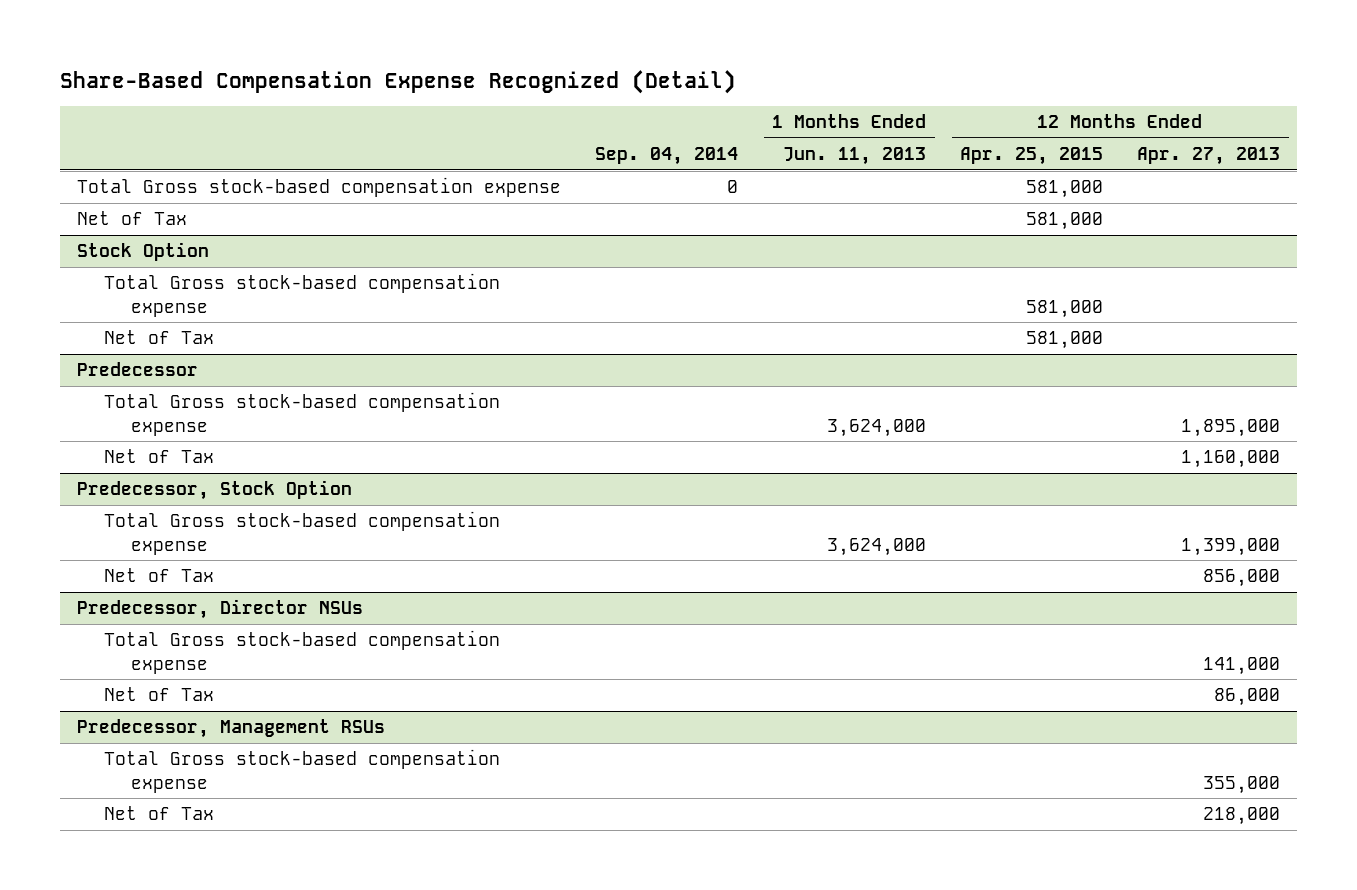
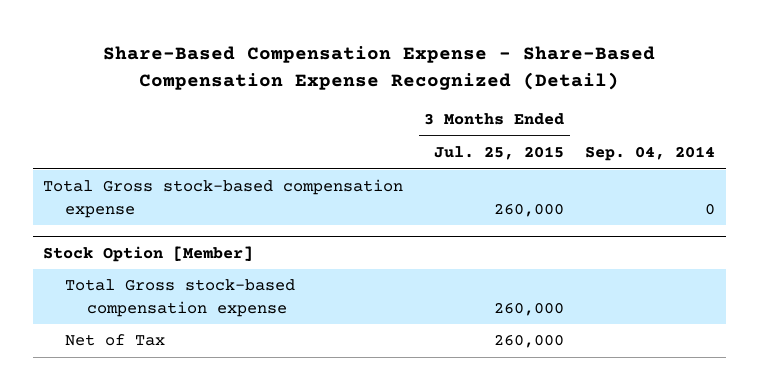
- Share-Based Compensation Expense Recognized (Detail)
+ Share-Based Compensation Expense - Share-Based Compensation Expense Recognized (Detail)
- | Sep. 04, 2014 | 1 Months Ended Jun. 11, 2013 | 12 Months Ended Apr. 25, 2015 | 12 Months Ended Apr. 27, 2013
+ | 3 Months Ended Jul. 25, 2015 | Sep. 04, 2014
- Net of Tax | | | 581,000 |
- Stock Option
+ Stock Option [Member]
- Predecessor
- Total Gross stock-based compensation expense | | 3,624,000 | | 1,895,000
- Net of Tax | | | | 1,160,000
- Predecessor, Stock Option
- Total Gross stock-based compensation expense | | 3,624,000 | | 1,399,000
- Net of Tax | | | | 856,000
- Predecessor, Director NSUs
- Total Gross stock-based compensation expense | | | | 141,000
- Net of Tax | | | | 86,000
- Predecessor, Management RSUs
- Total Gross stock-based compensation expense | | | | 355,000
- Net of Tax | | | | 218,000

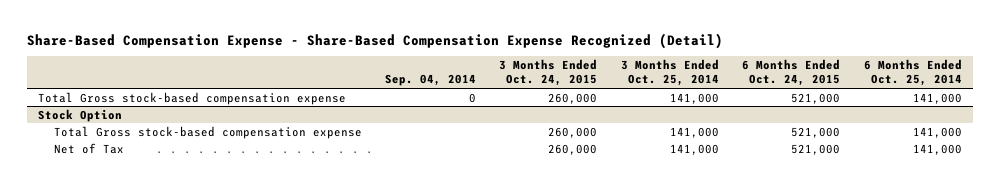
- | 3 Months Ended Jul. 25, 2015 | Sep. 04, 2014
+ | Sep. 04, 2014 | 3 Months Ended Oct. 24, 2015 | 3 Months Ended Oct. 25, 2014 | 6 Months Ended Oct. 24, 2015 | 6 Months Ended Oct. 25, 2014
- Stock Option [Member]
+ Stock Option

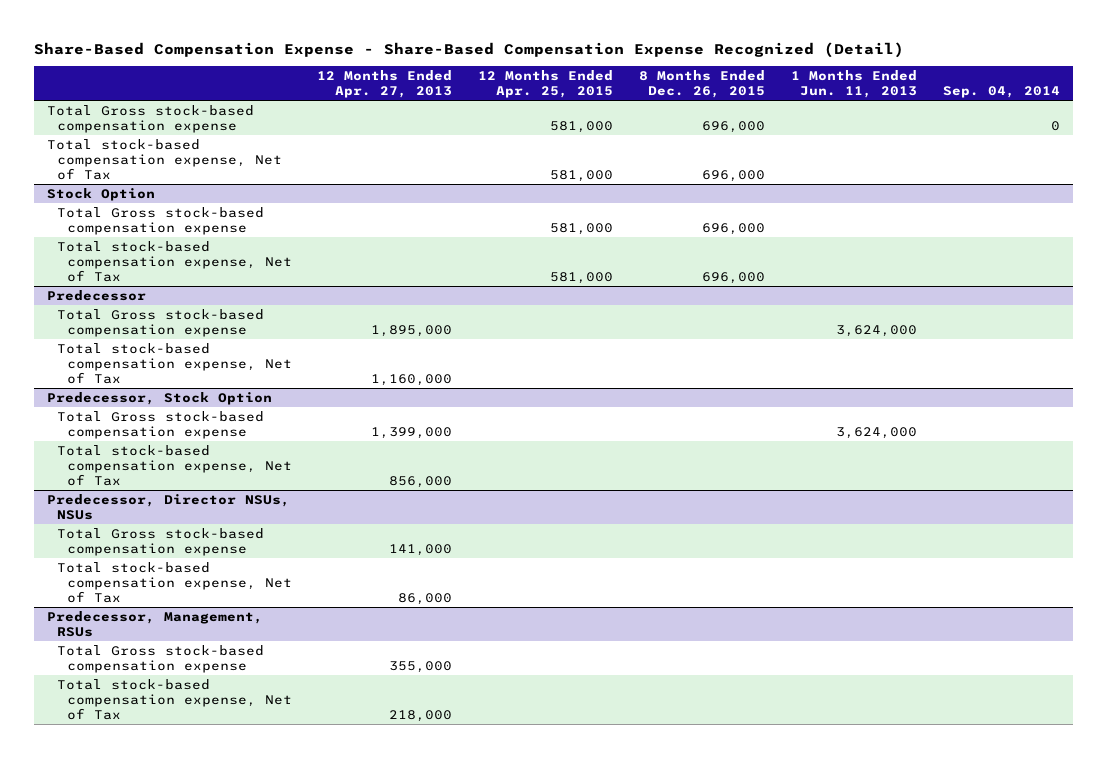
- | Sep. 04, 2014 | 3 Months Ended Oct. 24, 2015 | 3 Months Ended Oct. 25, 2014 | 6 Months Ended Oct. 24, 2015 | 6 Months Ended Oct. 25, 2014
+ | 12 Months Ended Apr. 27, 2013 | 12 Months Ended Apr. 25, 2015 | 8 Months Ended Dec. 26, 2015 | 1 Months Ended Jun. 11, 2013 | Sep. 04, 2014
+ Total stock-based compensation expense, Net of Tax | | 581,000 | 696,000 | |
@ Stock Option
- Net of Tax | | 260,000 | 141,000 | 521,000 | 141,000
+ Total stock-based compensation expense, Net of Tax | | 581,000 | 696,000 | |
+ Predecessor
+ Total Gross stock-based compensation expense | 1,895,000 | | | 3,624,000 |
+ Total stock-based compensation expense, Net of Tax | 1,160,000 | | | |
+ Predecessor, Stock Option
+ Total Gross stock-based compensation expense | 1,399,000 | | | 3,624,000 |
+ Total stock-based compensation expense, Net of Tax | 856,000 | | | |
+ Predecessor, Director NSUs, NSUs
+ Total Gross stock-based compensation expense | 141,000 | | | |
+ Total stock-based compensation expense, Net of Tax | 86,000 | | | |
+ Predecessor, Management, RSUs
+ Total Gross stock-based compensation expense | 355,000 | | | |
+ Total stock-based compensation expense, Net of Tax | 218,000 | | | |

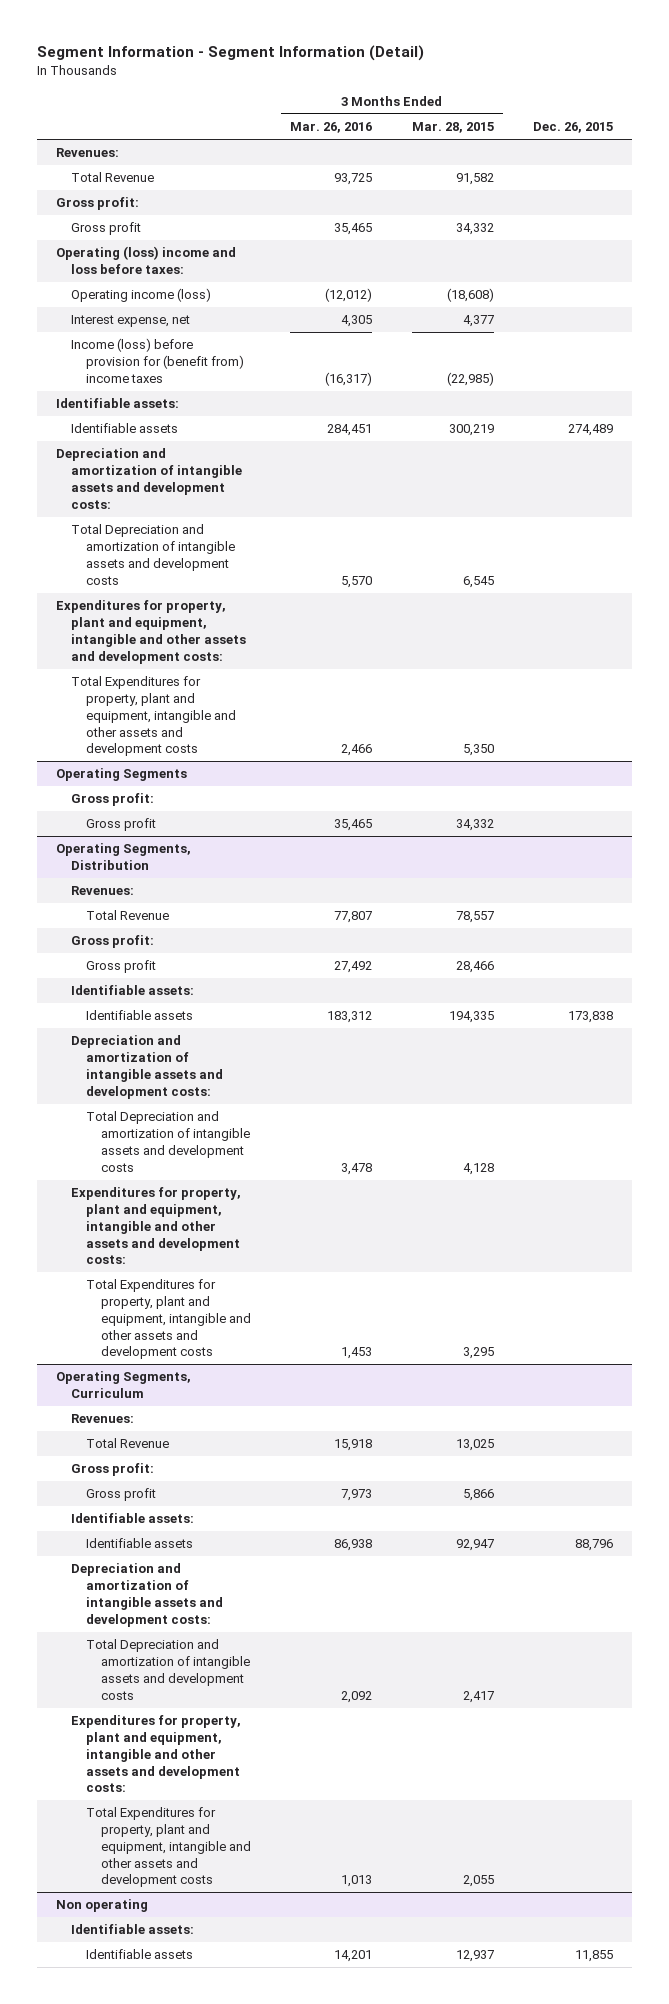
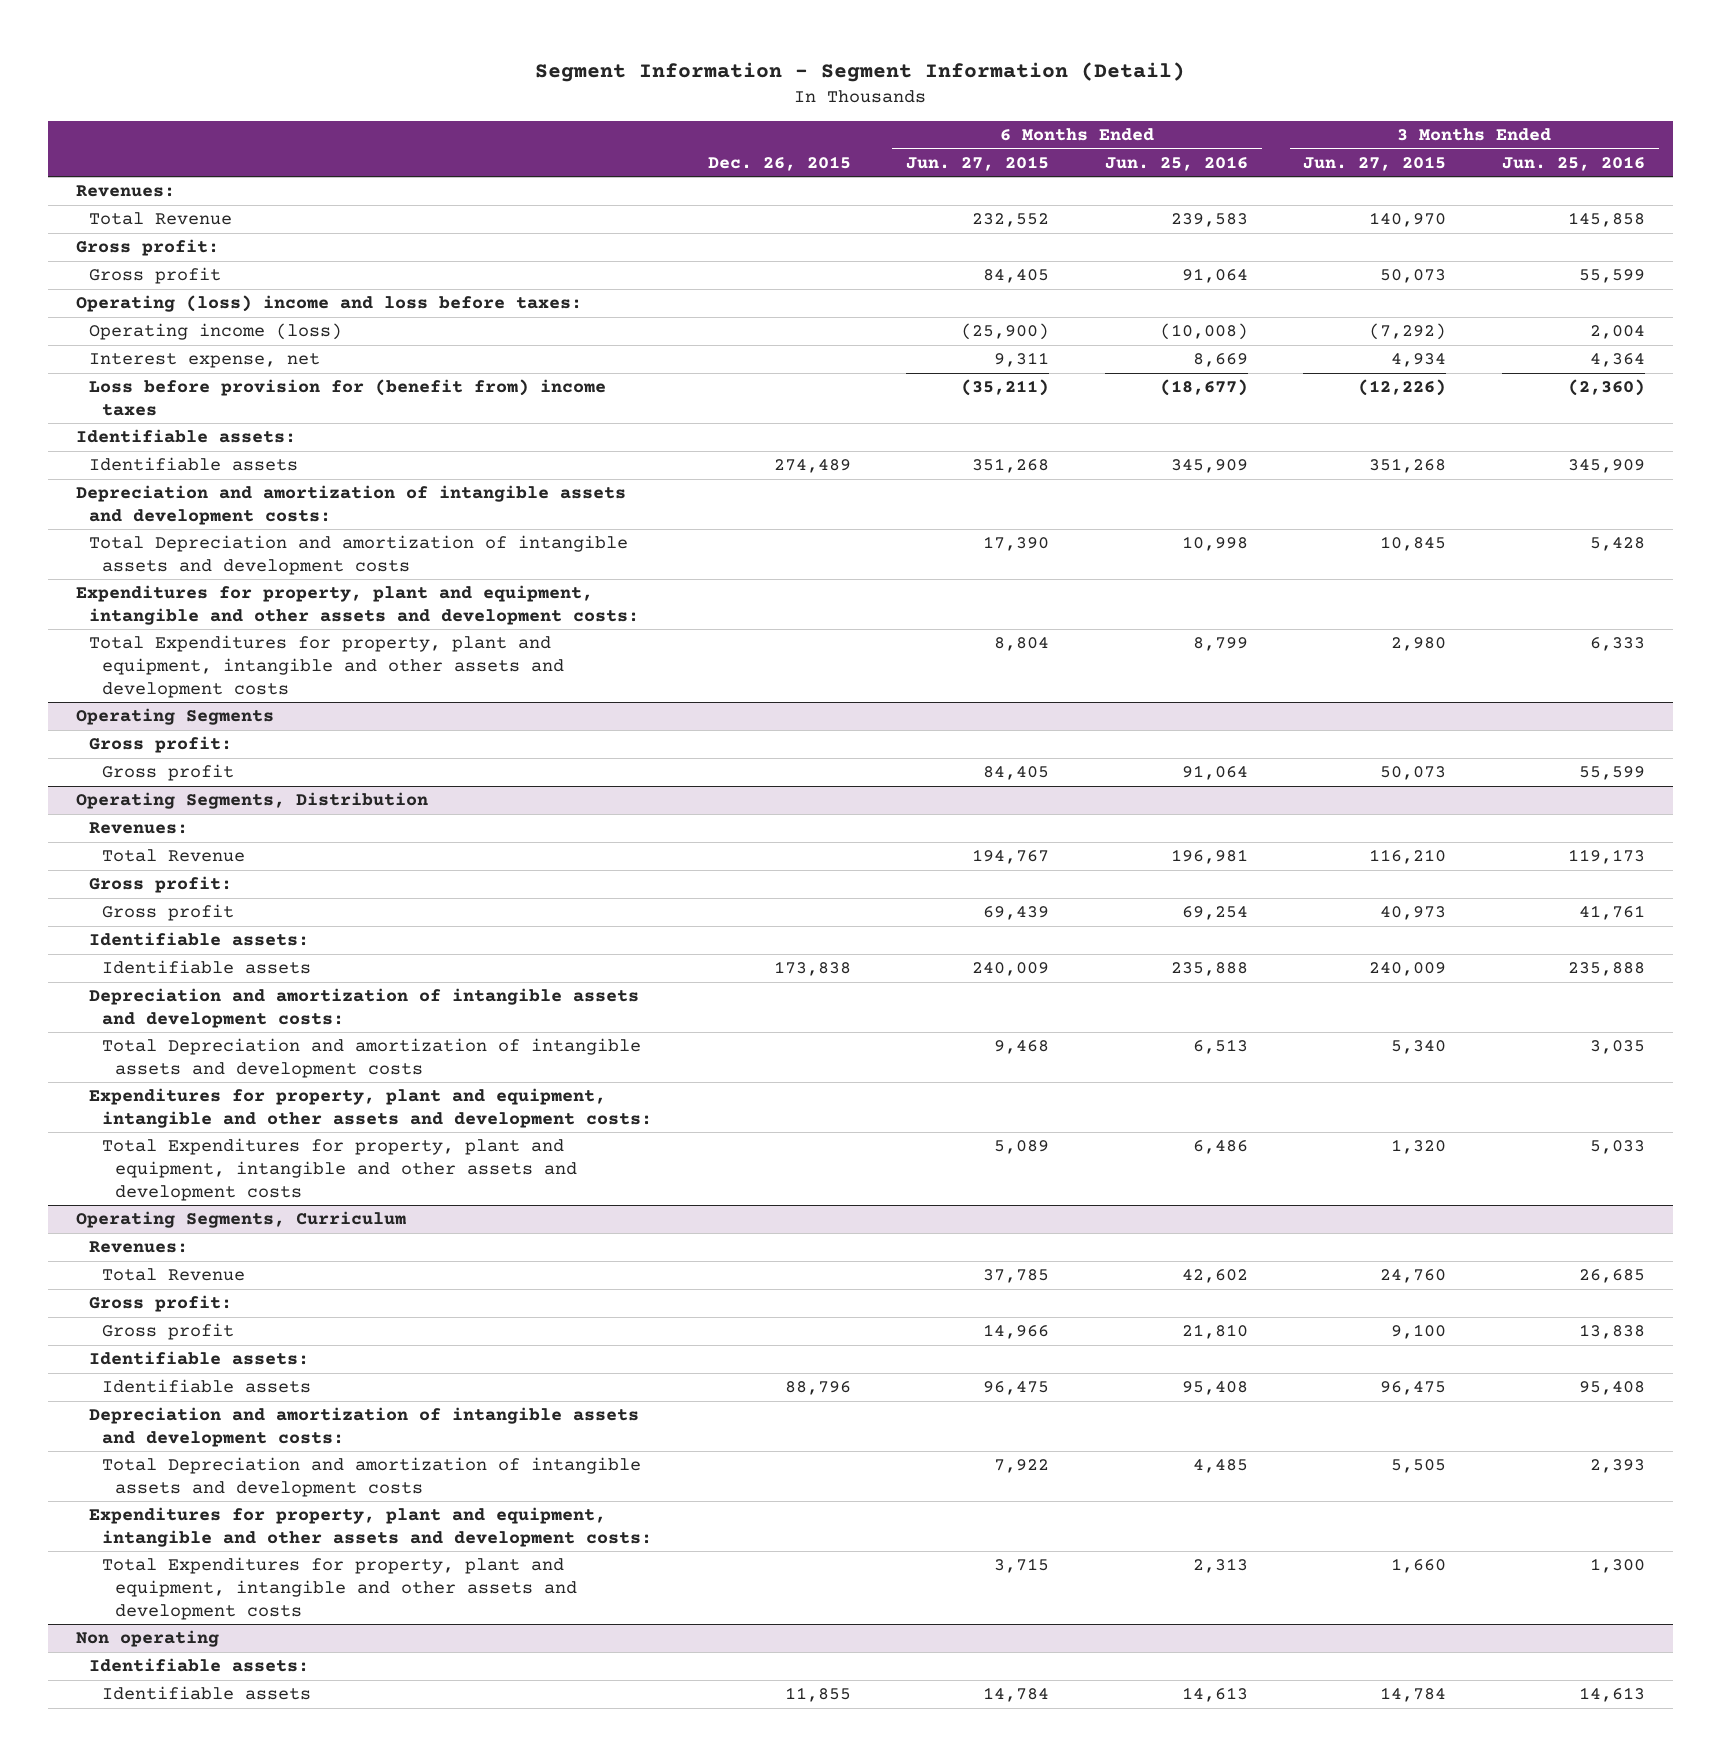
- | 3 Months Ended Mar. 26, 2016 | 3 Months Ended Mar. 28, 2015 | Dec. 26, 2015
+ | Dec. 26, 2015 | 6 Months Ended Jun. 27, 2015 | 6 Months Ended Jun. 25, 2016 | 3 Months Ended Jun. 27, 2015 | 3 Months Ended Jun. 25, 2016
- Income (loss) before provision for (benefit from) income taxes | (16,317) | (22,985) |
+ Loss before provision for (benefit from) income taxes | | (35,211) | (18,677) | (12,226) | (2,360)

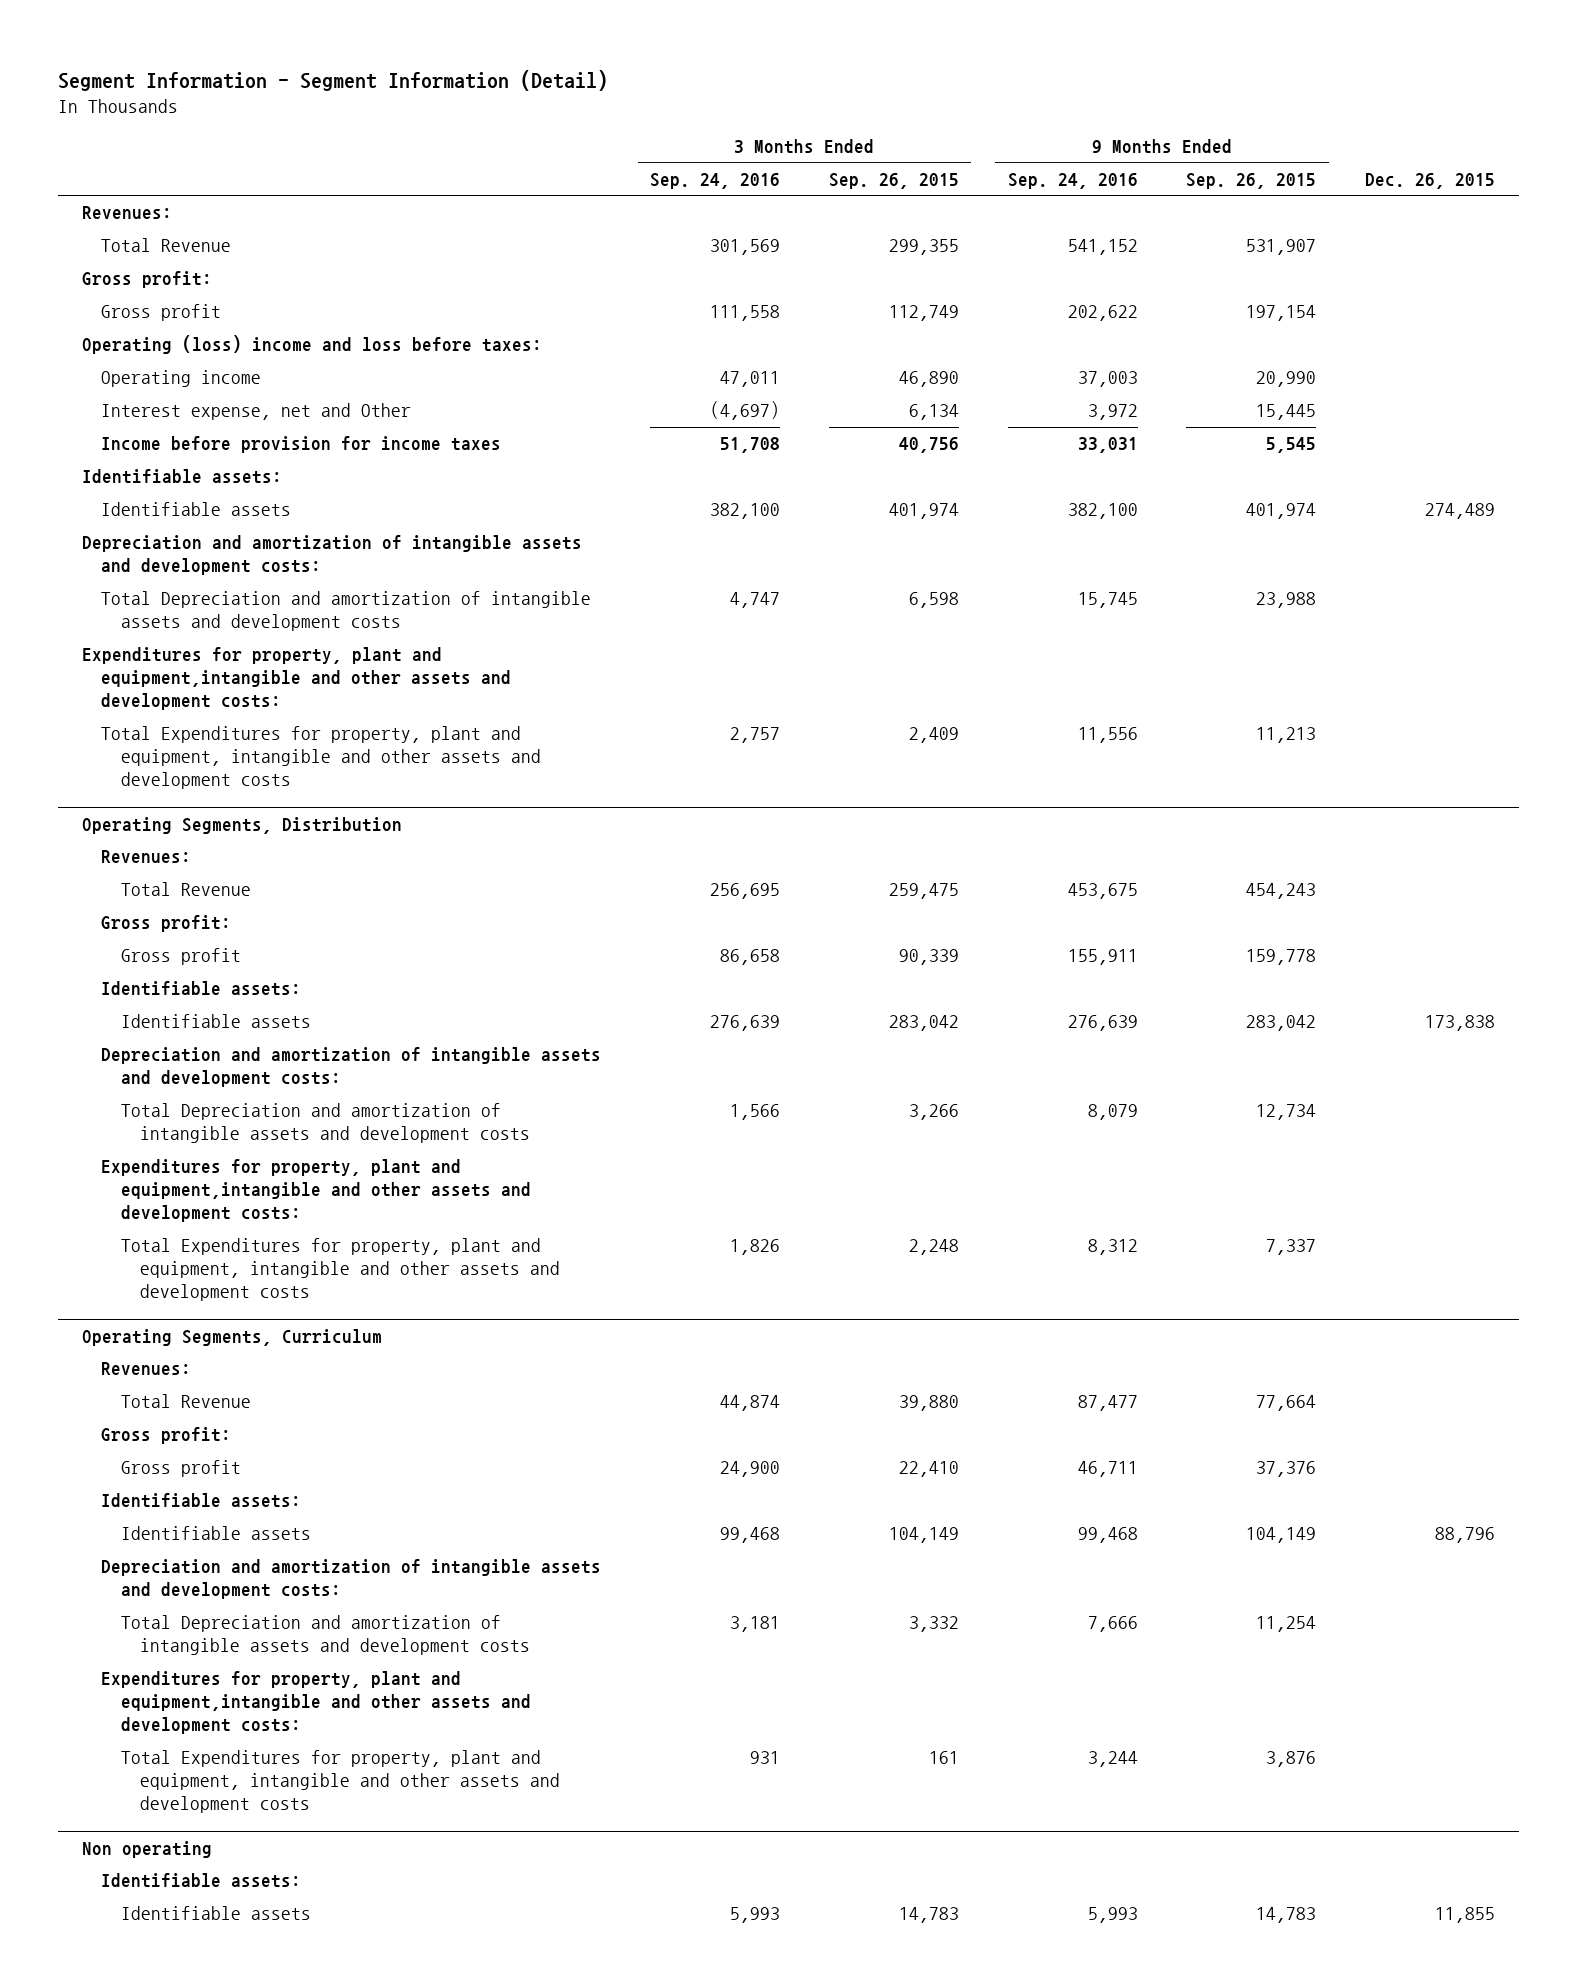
- | Dec. 26, 2015 | 6 Months Ended Jun. 27, 2015 | 6 Months Ended Jun. 25, 2016 | 3 Months Ended Jun. 27, 2015 | 3 Months Ended Jun. 25, 2016
+ | 3 Months Ended Sep. 24, 2016 | 3 Months Ended Sep. 26, 2015 | 9 Months Ended Sep. 24, 2016 | 9 Months Ended Sep. 26, 2015 | Dec. 26, 2015
- Operating income (loss) | | (25,900) | (10,008) | (7,292) | 2,004
- Interest expense, net | | 9,311 | 8,669 | 4,934 | 4,364
- Loss before provision for (benefit from) income taxes | | (35,211) | (18,677) | (12,226) | (2,360)
+ Operating income | 47,011 | 46,890 | 37,003 | 20,990 |
+ Interest expense, net and Other | (4,697) | 6,134 | 3,972 | 15,445 |
+ Income before provision for income taxes | 51,708 | 40,756 | 33,031 | 5,545 |
- Expenditures for property, plant and equipment, intangible and other assets and development costs:
+ Expenditures for property, plant and equipment,intangible and other assets and development costs:
- Operating Segments
- Gross profit:
- Gross profit | | 84,405 | 91,064 | 50,073 | 55,599
@ Operating Segments, Distribution
- Expenditures for property, plant and equipment, intangible and other assets and development costs:
+ Expenditures for property, plant and equipment,intangible and other assets and development costs:
@ Operating Segments, Curriculum
- Expenditures for property, plant and equipment, intangible and other assets and development costs:
+ Expenditures for property, plant and equipment,intangible and other assets and development costs:

